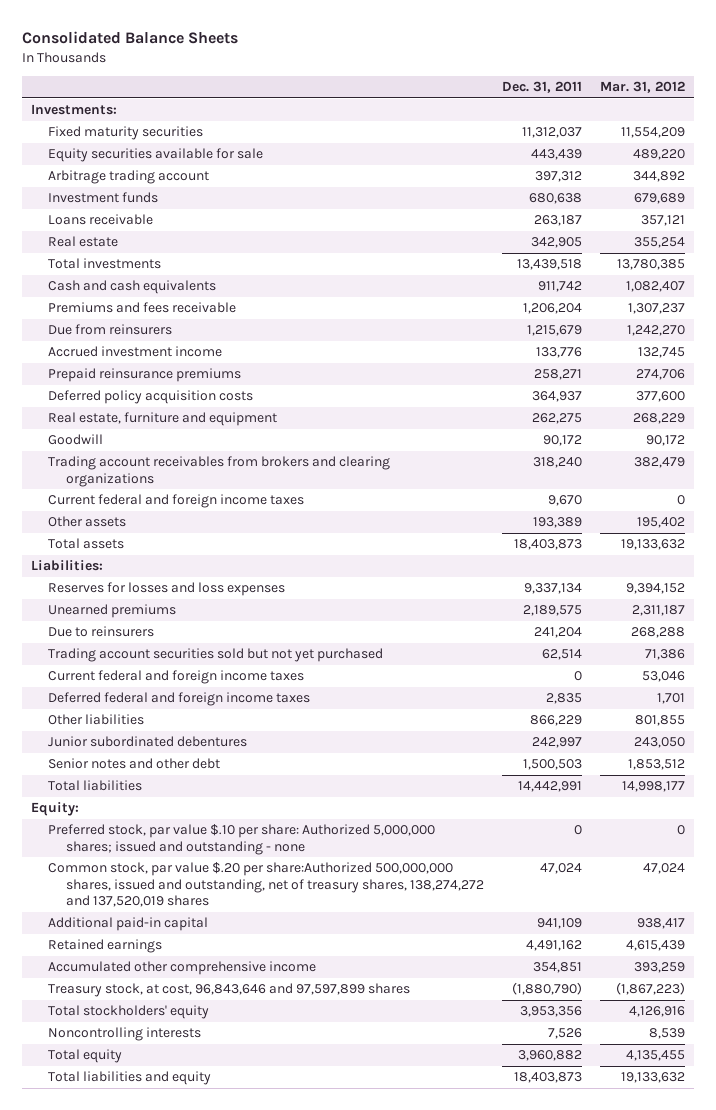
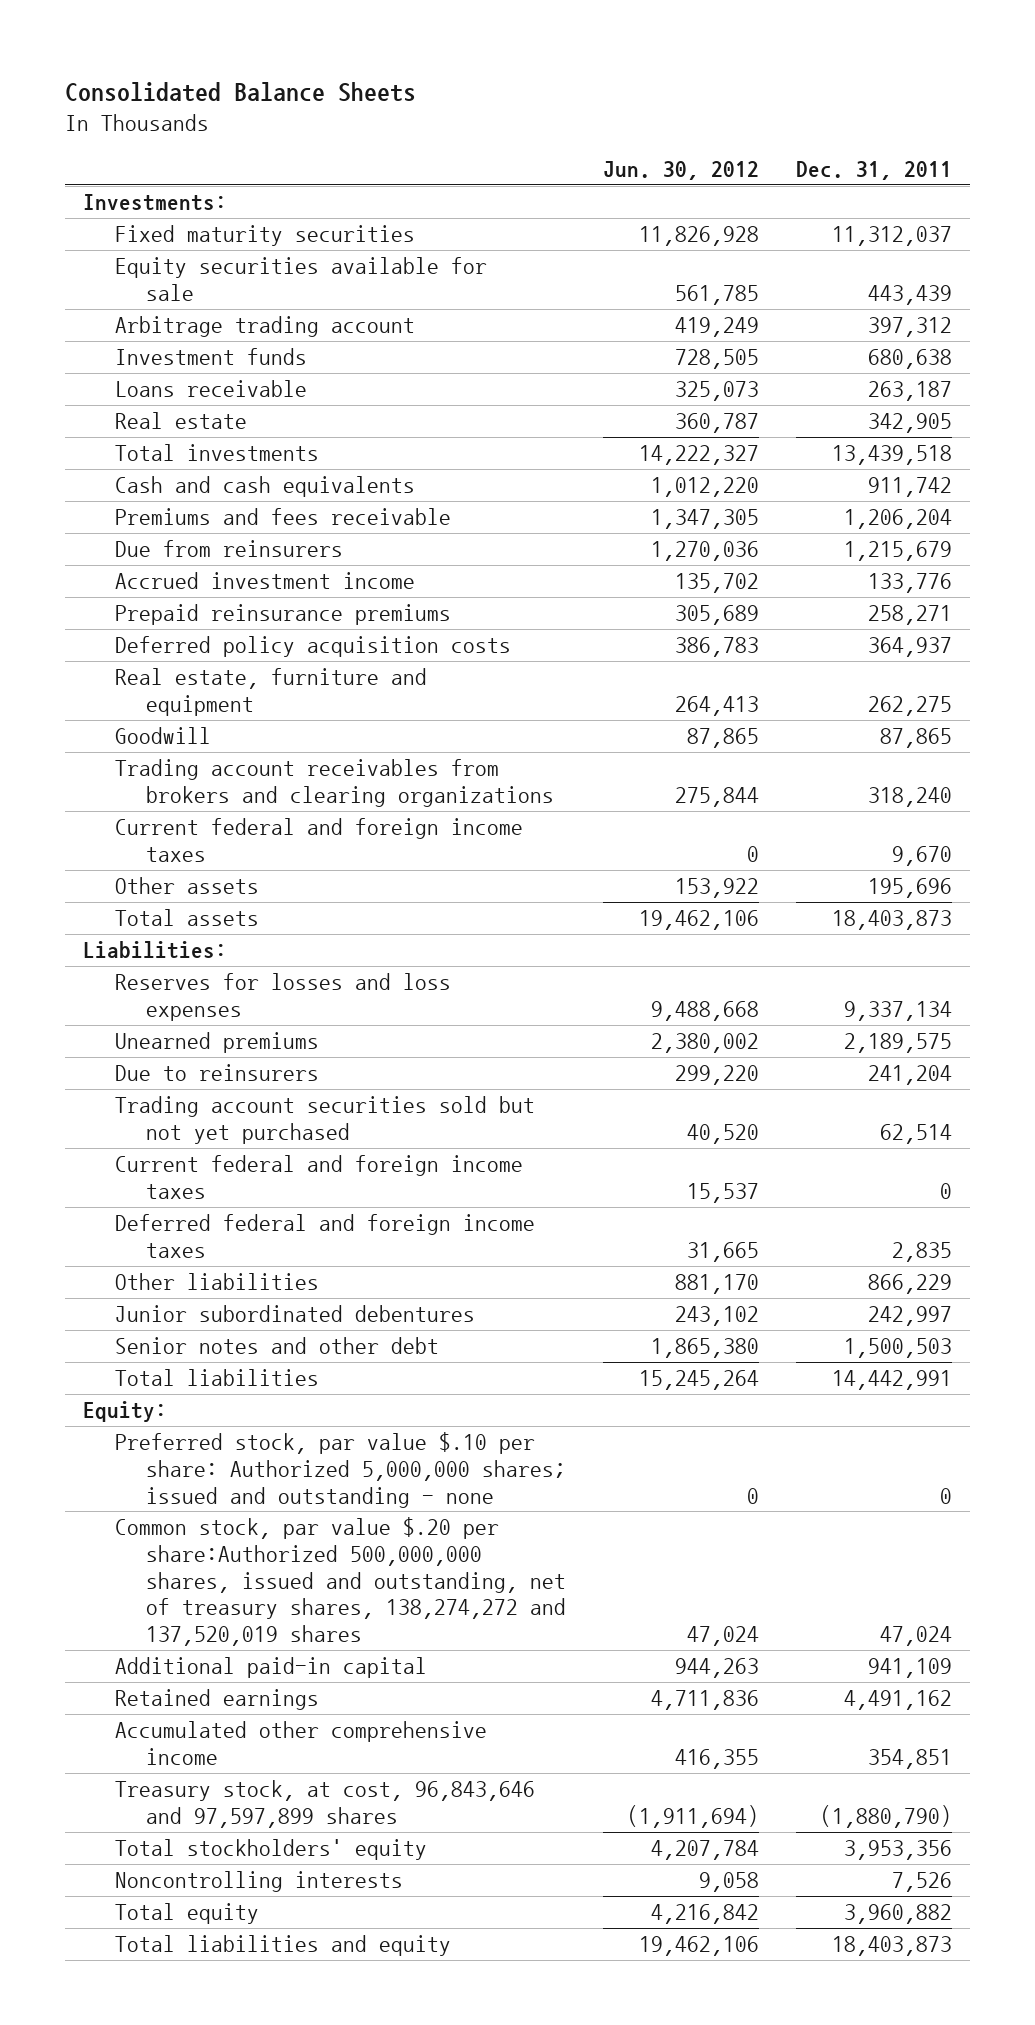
- | Dec. 31, 2011 | Mar. 31, 2012
+ | Jun. 30, 2012 | Dec. 31, 2011
- Goodwill | 90,172 | 90,172
+ Goodwill | 87,865 | 87,865
- Other assets | 193,389 | 195,402
+ Other assets | 153,922 | 195,696

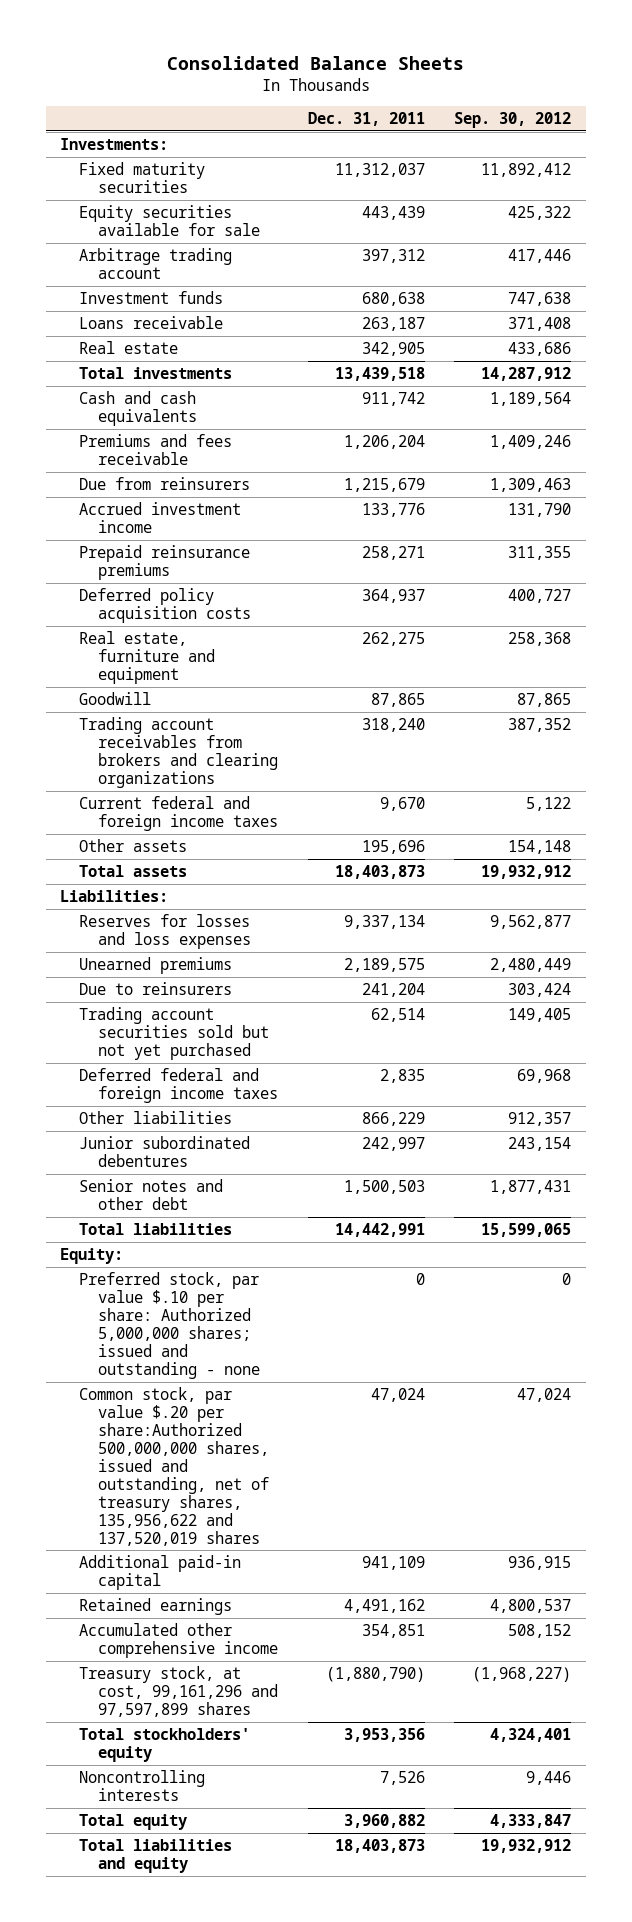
- | Jun. 30, 2012 | Dec. 31, 2011
+ | Dec. 31, 2011 | Sep. 30, 2012
- Current federal and foreign income taxes | 15,537 | 0
- Common stock, par value $.20 per share:Authorized 500,000,000 shares, issued and outstanding, net of treasury shares, 138,274,272 and 137,520,019 shares | 47,024 | 47,024
+ Common stock, par value $.20 per share:Authorized 500,000,000 shares, issued and outstanding, net of treasury shares, 135,956,622 and 137,520,019 shares | 47,024 | 47,024
- Treasury stock, at cost, 96,843,646 and 97,597,899 shares | (1,911,694) | (1,880,790)
+ Treasury stock, at cost, 99,161,296 and 97,597,899 shares | (1,880,790) | (1,968,227)

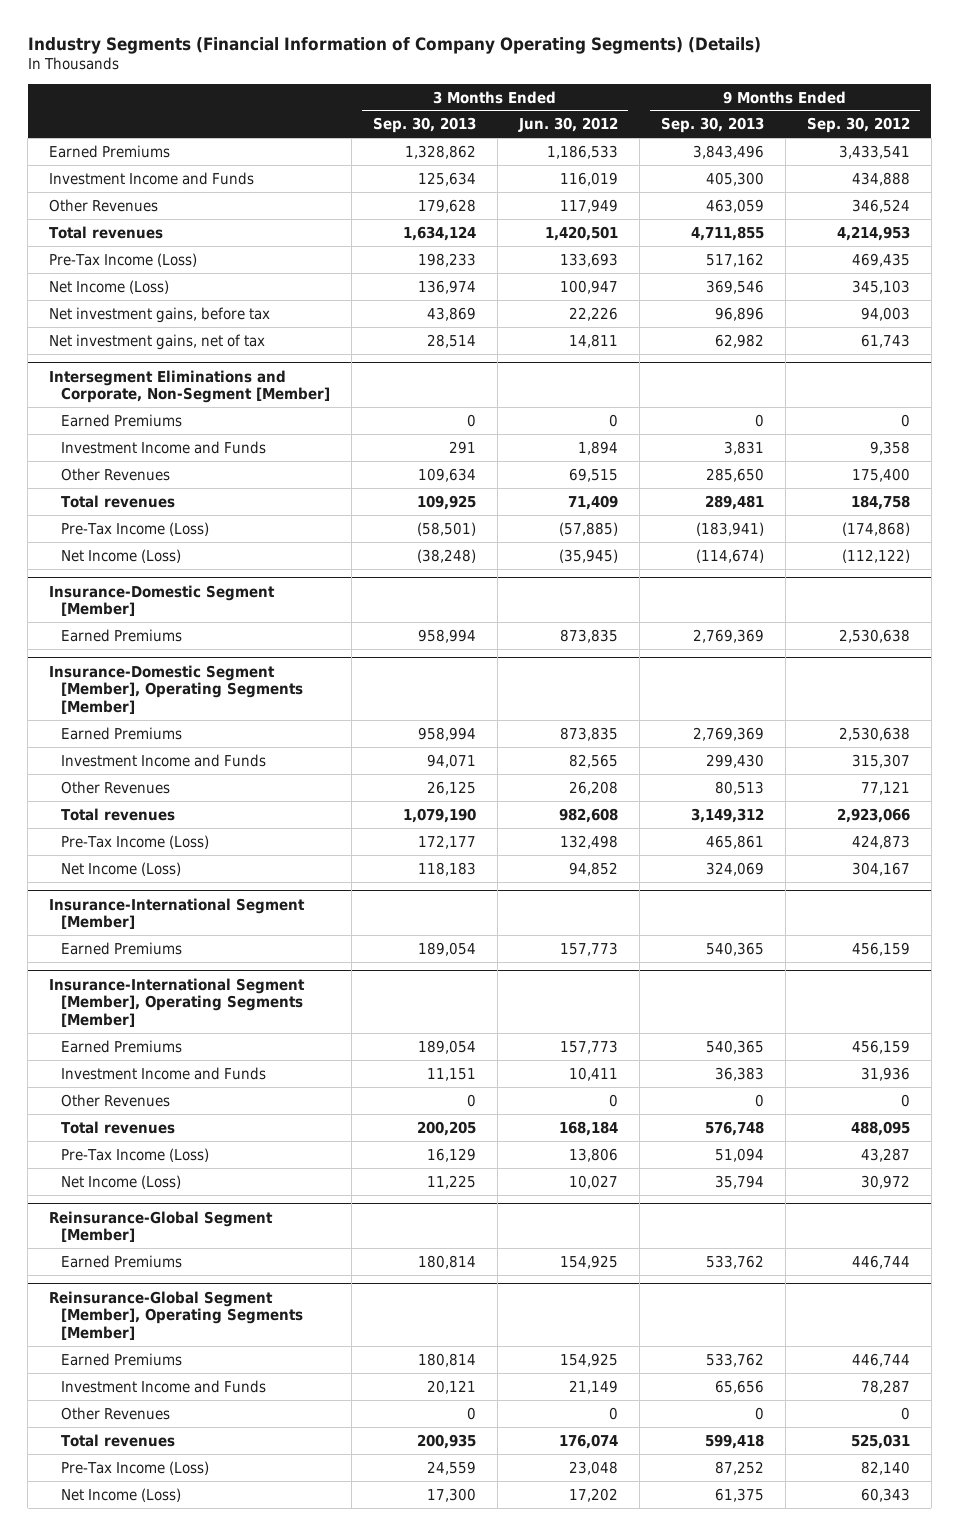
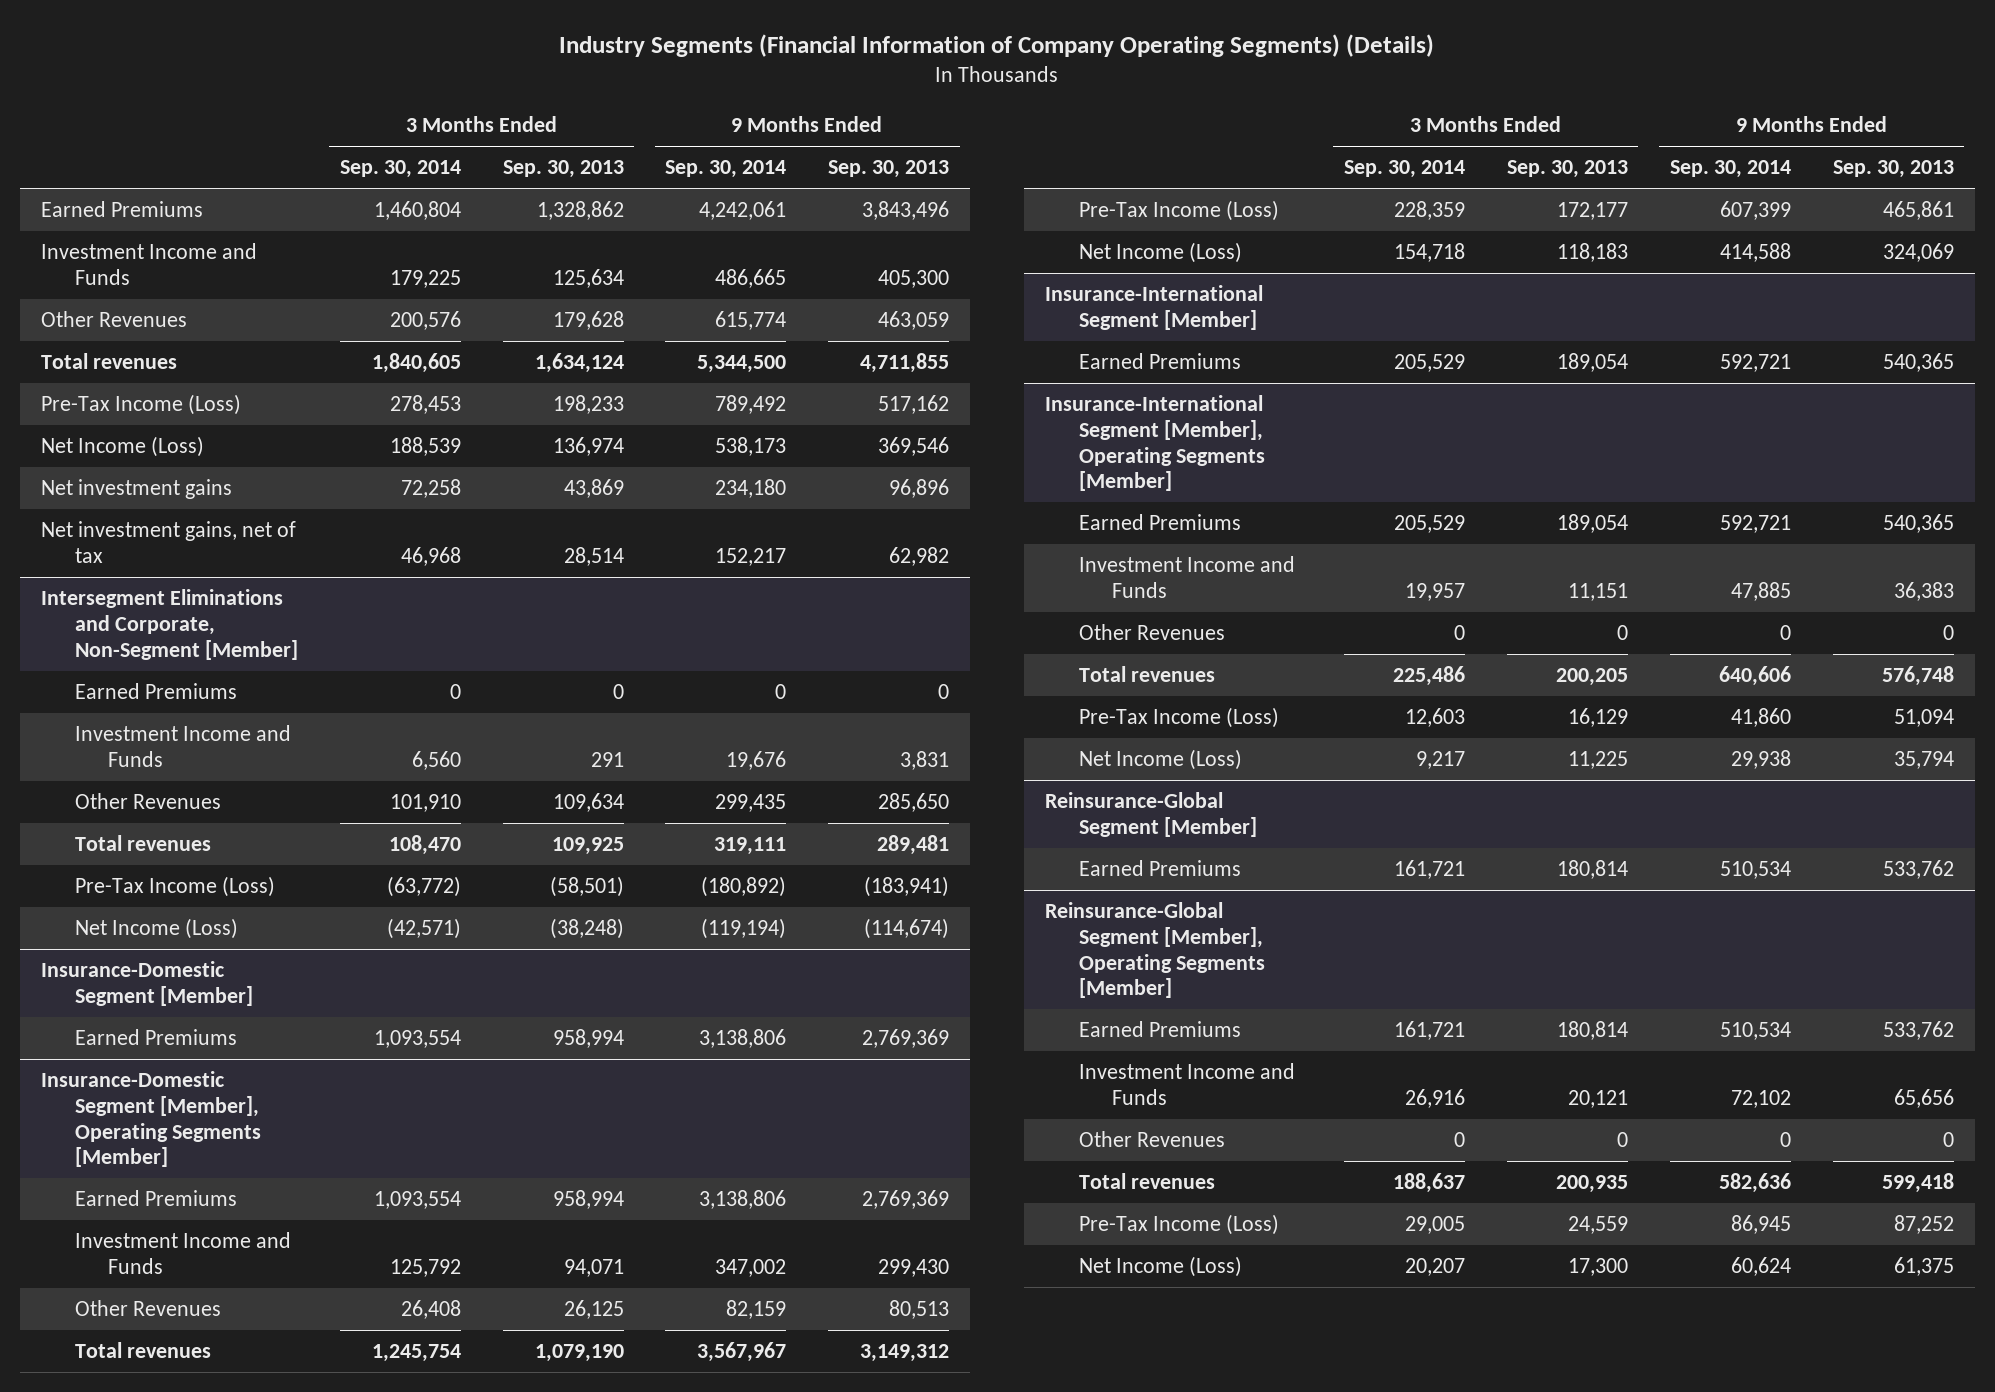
- | 3 Months Ended Sep. 30, 2013 | 3 Months Ended Jun. 30, 2012 | 9 Months Ended Sep. 30, 2013 | 9 Months Ended Sep. 30, 2012
+ | 3 Months Ended Sep. 30, 2014 | 3 Months Ended Sep. 30, 2013 | 9 Months Ended Sep. 30, 2014 | 9 Months Ended Sep. 30, 2013
- Net investment gains, before tax | 43,869 | 22,226 | 96,896 | 94,003
+ Net investment gains | 72,258 | 43,869 | 234,180 | 96,896

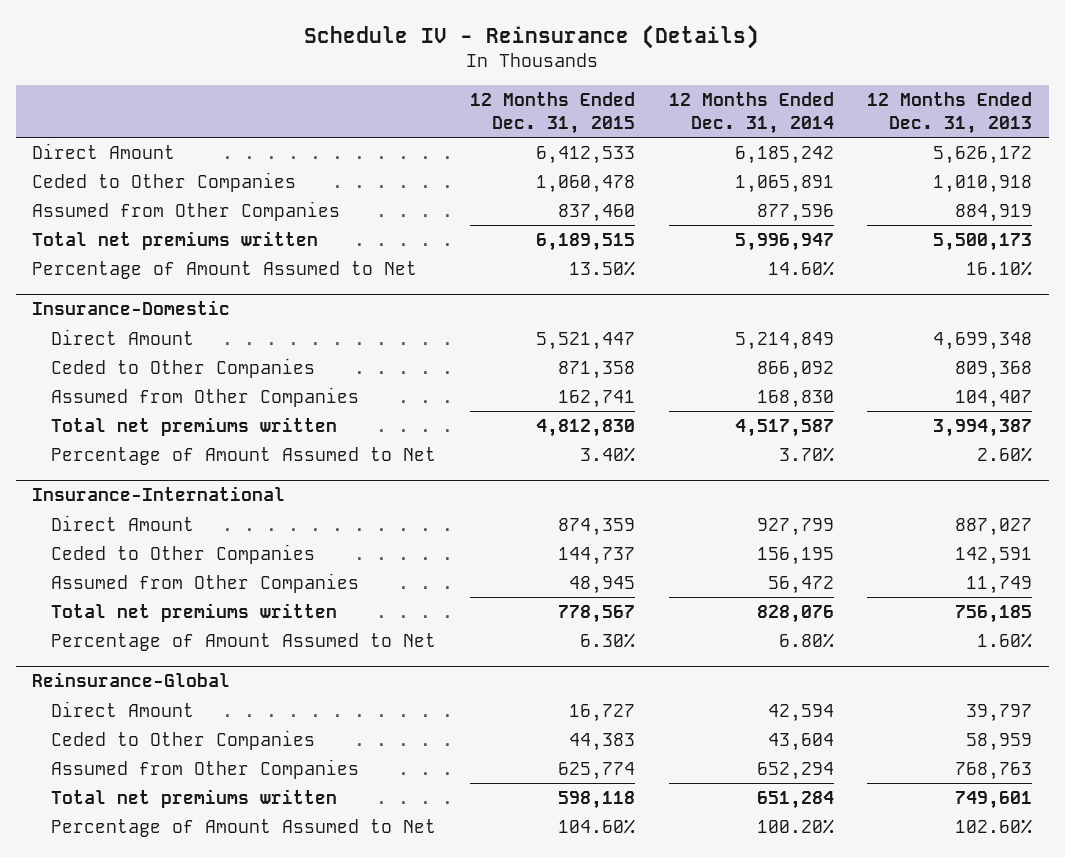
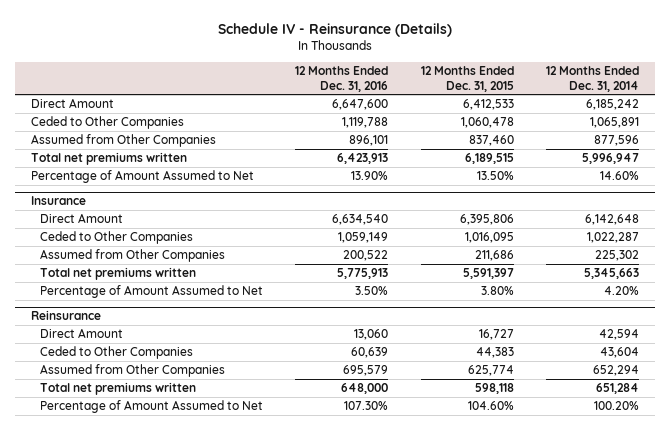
- | 12 Months Ended Dec. 31, 2015 | 12 Months Ended Dec. 31, 2014 | 12 Months Ended Dec. 31, 2013
+ | 12 Months Ended Dec. 31, 2016 | 12 Months Ended Dec. 31, 2015 | 12 Months Ended Dec. 31, 2014
- Insurance-Domestic
- Direct Amount | 5,521,447 | 5,214,849 | 4,699,348
- Ceded to Other Companies | 871,358 | 866,092 | 809,368
- Assumed from Other Companies | 162,741 | 168,830 | 104,407
- Total net premiums written | 4,812,830 | 4,517,587 | 3,994,387
- Percentage of Amount Assumed to Net | 3.40% | 3.70% | 2.60%
- Insurance-International
- Direct Amount | 874,359 | 927,799 | 887,027
- Ceded to Other Companies | 144,737 | 156,195 | 142,591
- Assumed from Other Companies | 48,945 | 56,472 | 11,749
- Total net premiums written | 778,567 | 828,076 | 756,185
- Percentage of Amount Assumed to Net | 6.30% | 6.80% | 1.60%
- Reinsurance-Global
+ Insurance
+ Direct Amount | 6,634,540 | 6,395,806 | 6,142,648
+ Ceded to Other Companies | 1,059,149 | 1,016,095 | 1,022,287
+ Assumed from Other Companies | 200,522 | 211,686 | 225,302
+ Total net premiums written | 5,775,913 | 5,591,397 | 5,345,663
+ Percentage of Amount Assumed to Net | 3.50% | 3.80% | 4.20%
+ Reinsurance

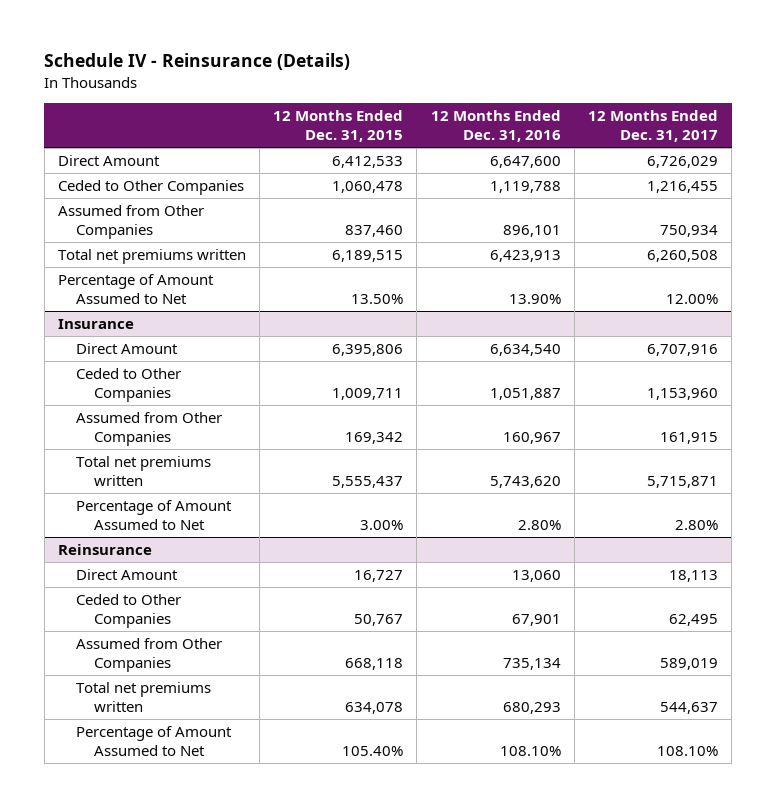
- | 12 Months Ended Dec. 31, 2016 | 12 Months Ended Dec. 31, 2015 | 12 Months Ended Dec. 31, 2014
+ | 12 Months Ended Dec. 31, 2015 | 12 Months Ended Dec. 31, 2016 | 12 Months Ended Dec. 31, 2017
@ Insurance
- Ceded to Other Companies | 1,059,149 | 1,016,095 | 1,022,287
- Assumed from Other Companies | 200,522 | 211,686 | 225,302
- Total net premiums written | 5,775,913 | 5,591,397 | 5,345,663
- Percentage of Amount Assumed to Net | 3.50% | 3.80% | 4.20%
+ Ceded to Other Companies | 1,009,711 | 1,051,887 | 1,153,960
+ Assumed from Other Companies | 169,342 | 160,967 | 161,915
+ Total net premiums written | 5,555,437 | 5,743,620 | 5,715,871
+ Percentage of Amount Assumed to Net | 3.00% | 2.80% | 2.80%
@ Reinsurance
- Ceded to Other Companies | 60,639 | 44,383 | 43,604
- Assumed from Other Companies | 695,579 | 625,774 | 652,294
- Total net premiums written | 648,000 | 598,118 | 651,284
- Percentage of Amount Assumed to Net | 107.30% | 104.60% | 100.20%
+ Ceded to Other Companies | 50,767 | 67,901 | 62,495
+ Assumed from Other Companies | 668,118 | 735,134 | 589,019
+ Total net premiums written | 634,078 | 680,293 | 544,637
+ Percentage of Amount Assumed to Net | 105.40% | 108.10% | 108.10%

